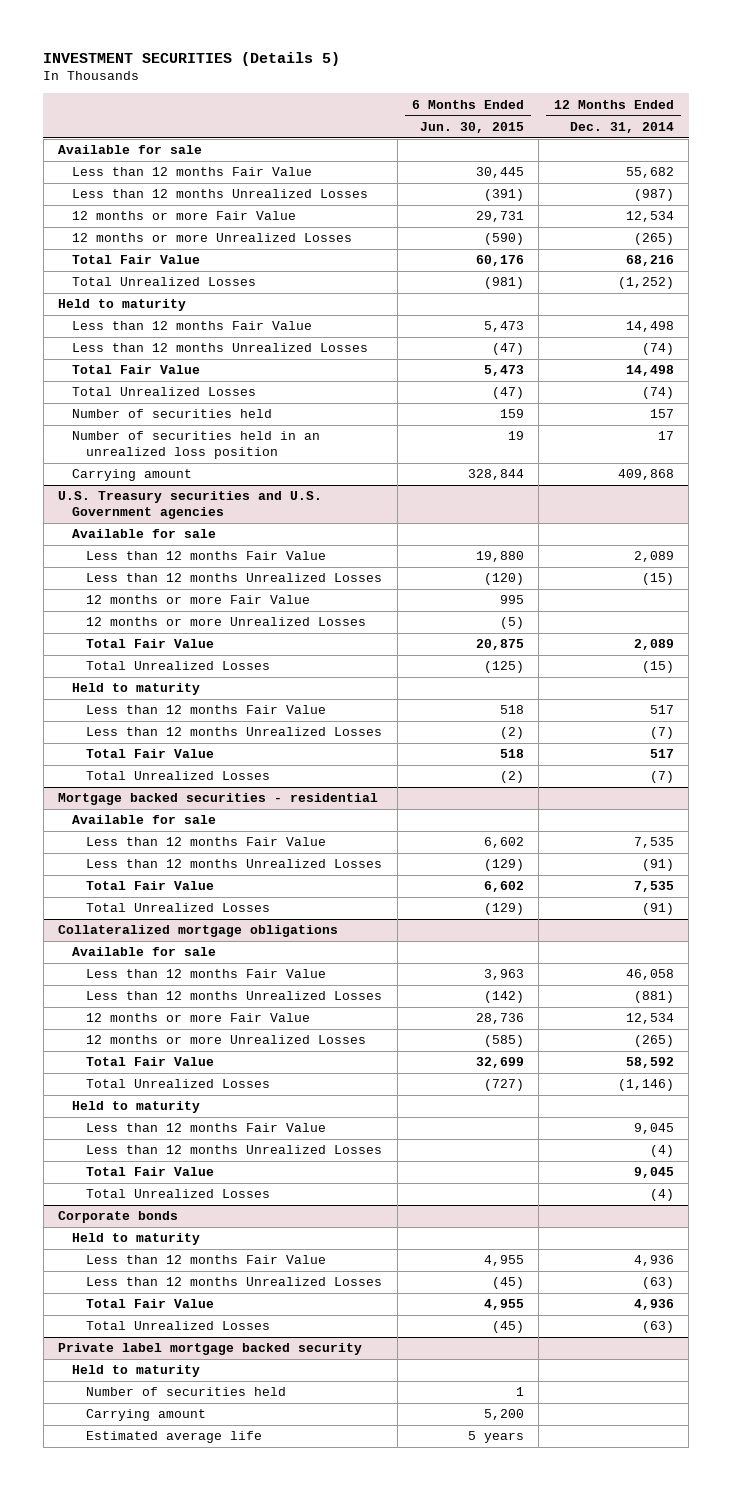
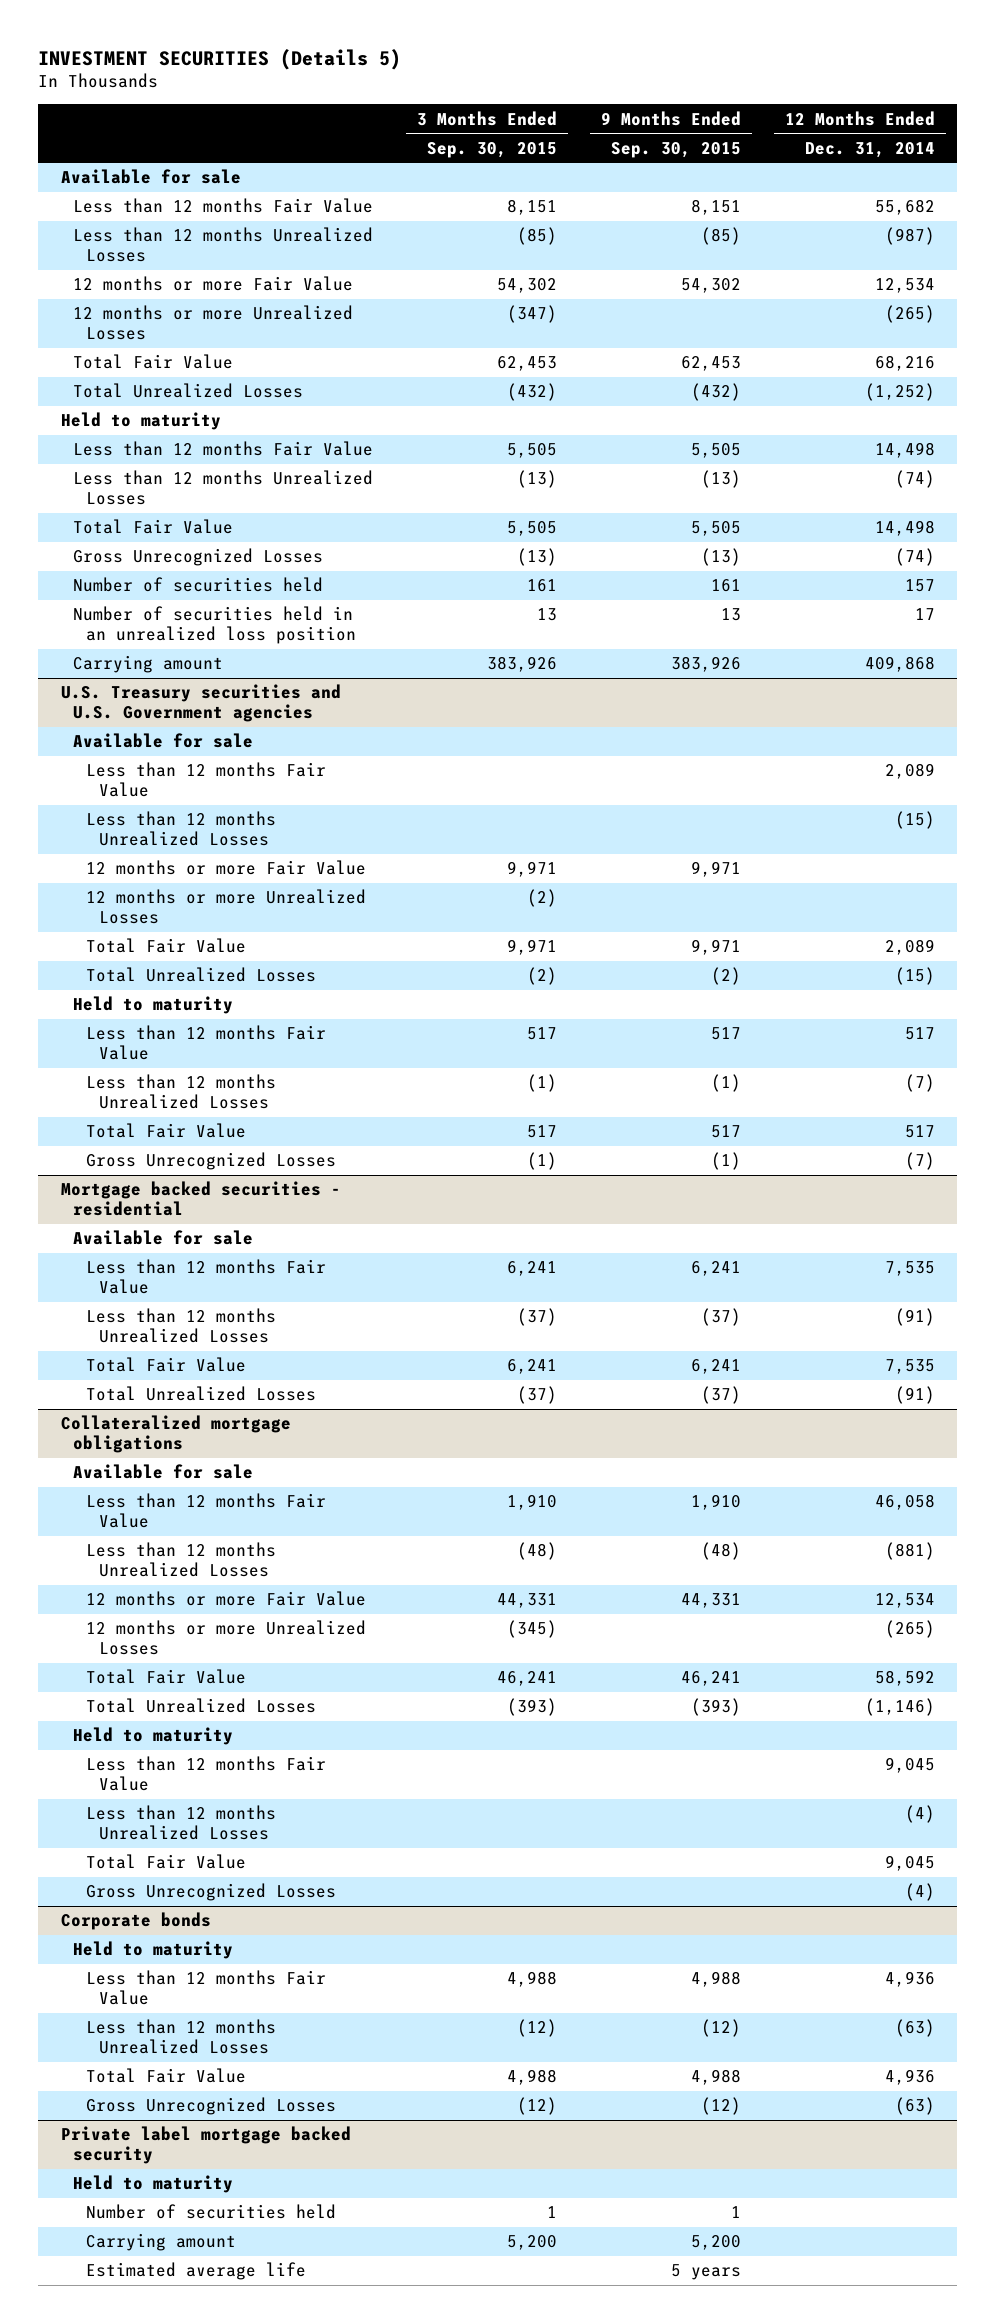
- | 6 Months Ended Jun. 30, 2015 | 12 Months Ended Dec. 31, 2014
+ | 3 Months Ended Sep. 30, 2015 | 9 Months Ended Sep. 30, 2015 | 12 Months Ended Dec. 31, 2014
- Total Unrealized Losses | (47) | (74)
+ Gross Unrecognized Losses | (13) | (13) | (74)
@ U.S. Treasury securities and U.S. Government agencies
- Total Unrealized Losses | (2) | (7)
+ Gross Unrecognized Losses | (1) | (1) | (7)
@ Collateralized mortgage obligations
- Total Unrealized Losses | | (4)
+ Gross Unrecognized Losses | | | (4)
@ Corporate bonds
- Total Unrealized Losses | (45) | (63)
+ Gross Unrecognized Losses | (12) | (12) | (63)

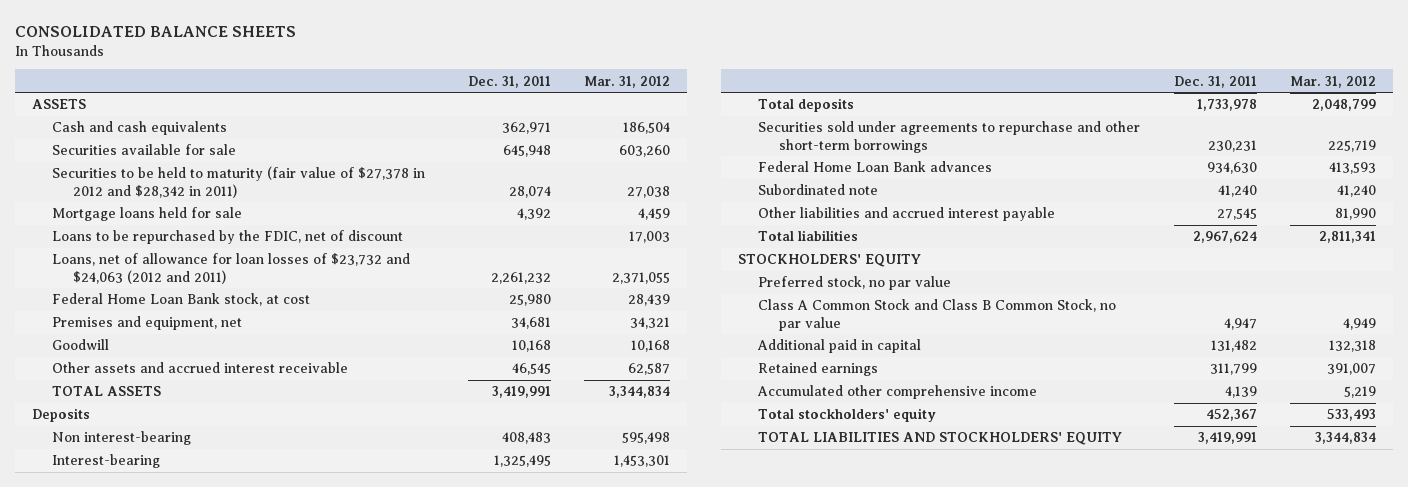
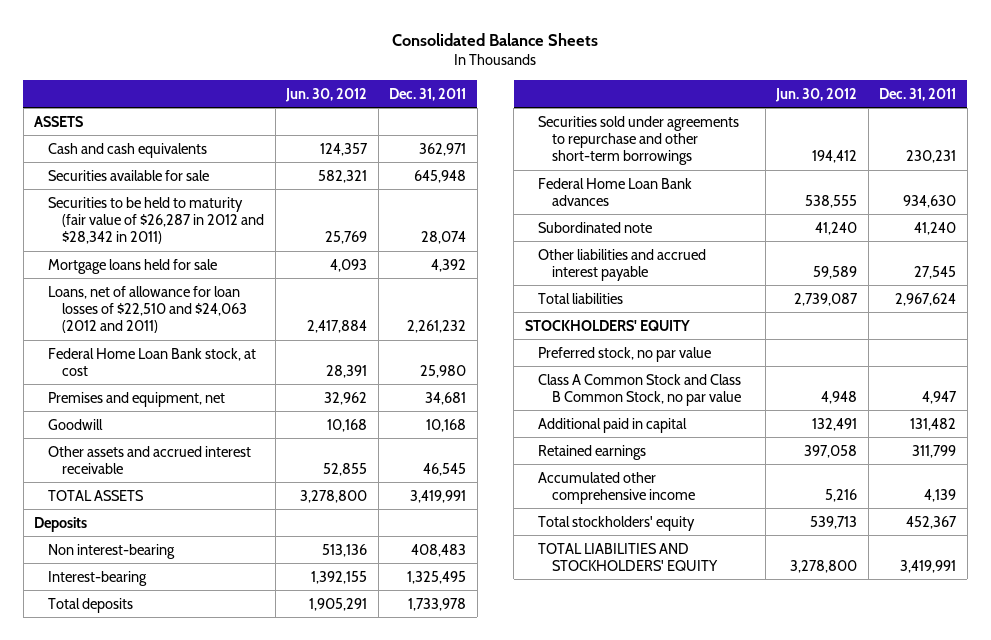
- CONSOLIDATED BALANCE SHEETS
+ Consolidated Balance Sheets
- | Dec. 31, 2011 | Mar. 31, 2012
+ | Jun. 30, 2012 | Dec. 31, 2011
- Securities to be held to maturity (fair value of $27,378 in 2012 and $28,342 in 2011) | 28,074 | 27,038
+ Securities to be held to maturity (fair value of $26,287 in 2012 and $28,342 in 2011) | 25,769 | 28,074
- Loans to be repurchased by the FDIC, net of discount | | 17,003
- Loans, net of allowance for loan losses of $23,732 and $24,063 (2012 and 2011) | 2,261,232 | 2,371,055
+ Loans, net of allowance for loan losses of $22,510 and $24,063 (2012 and 2011) | 2,417,884 | 2,261,232

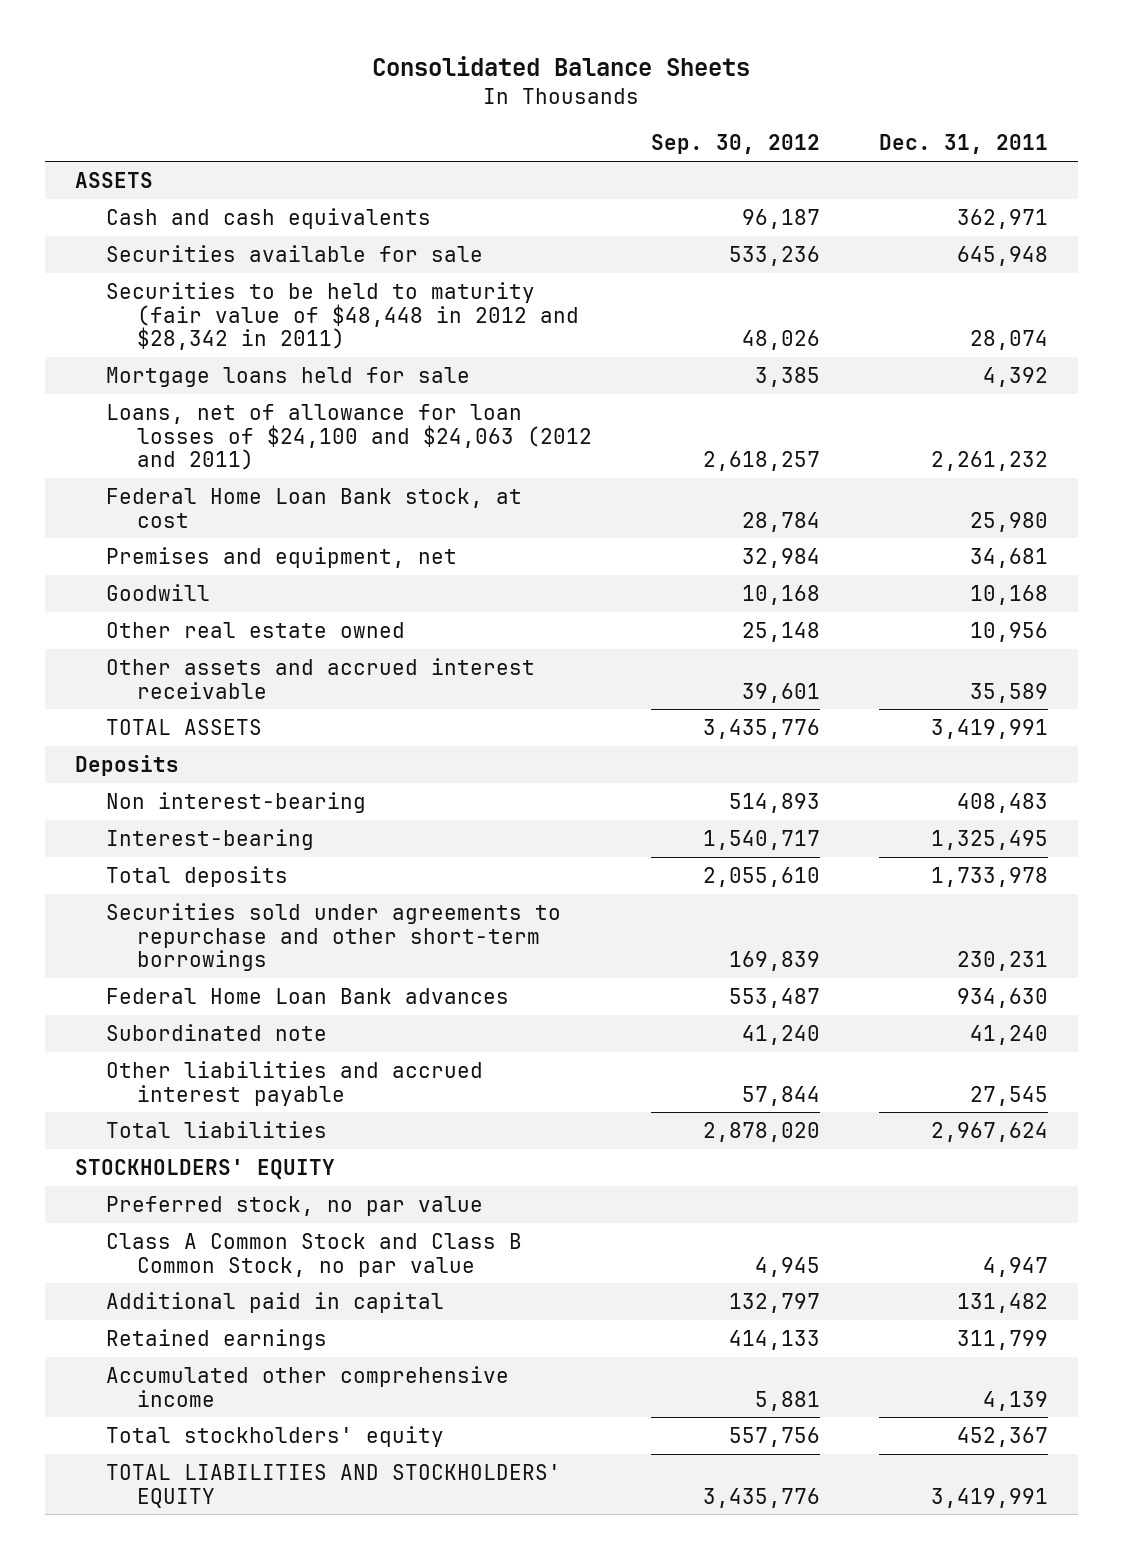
- | Jun. 30, 2012 | Dec. 31, 2011
+ | Sep. 30, 2012 | Dec. 31, 2011
- Securities to be held to maturity (fair value of $26,287 in 2012 and $28,342 in 2011) | 25,769 | 28,074
+ Securities to be held to maturity (fair value of $48,448 in 2012 and $28,342 in 2011) | 48,026 | 28,074
- Loans, net of allowance for loan losses of $22,510 and $24,063 (2012 and 2011) | 2,417,884 | 2,261,232
+ Loans, net of allowance for loan losses of $24,100 and $24,063 (2012 and 2011) | 2,618,257 | 2,261,232
- Other assets and accrued interest receivable | 52,855 | 46,545
+ Other real estate owned | 25,148 | 10,956
+ Other assets and accrued interest receivable | 39,601 | 35,589

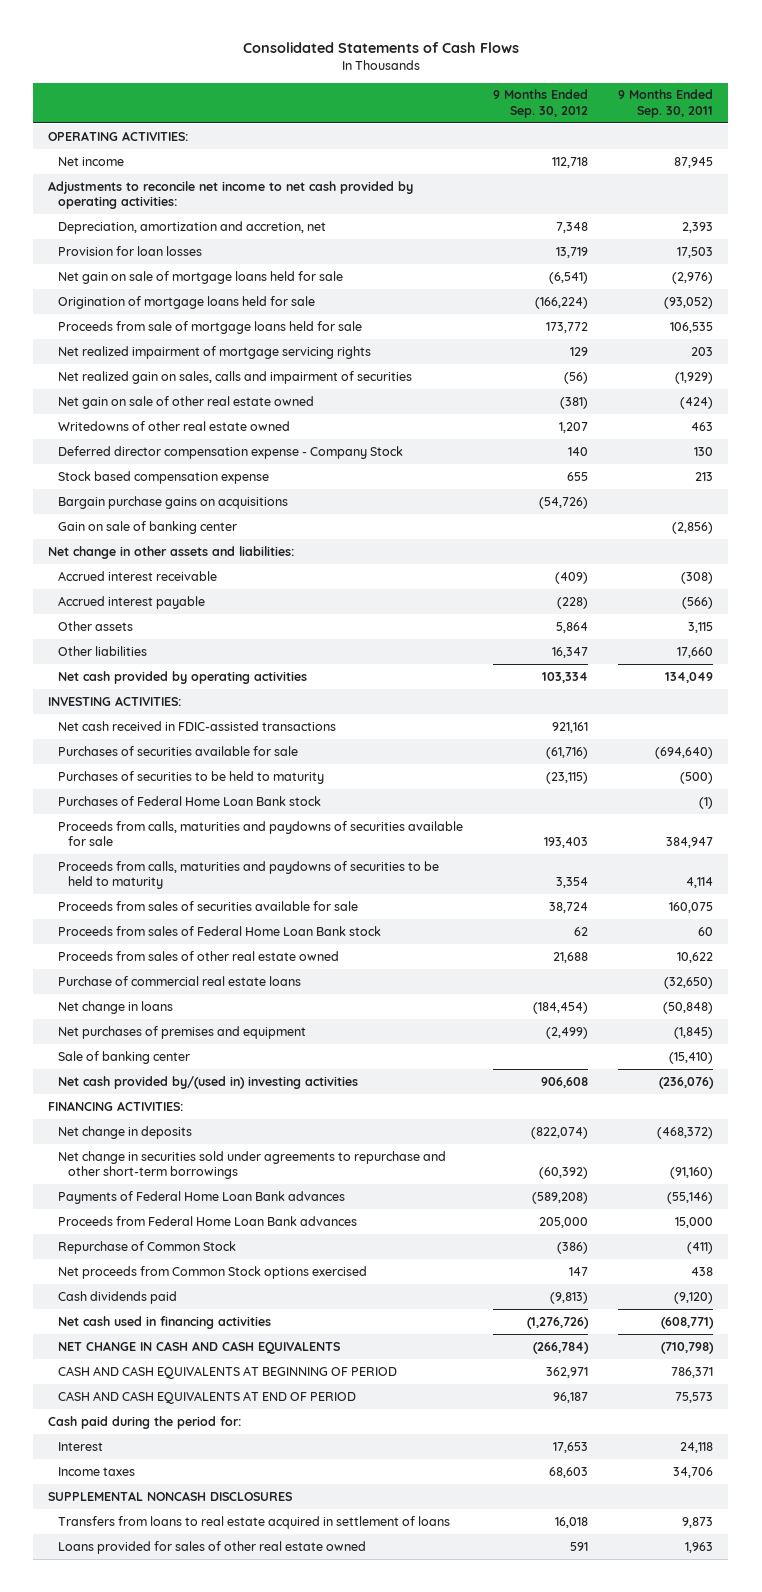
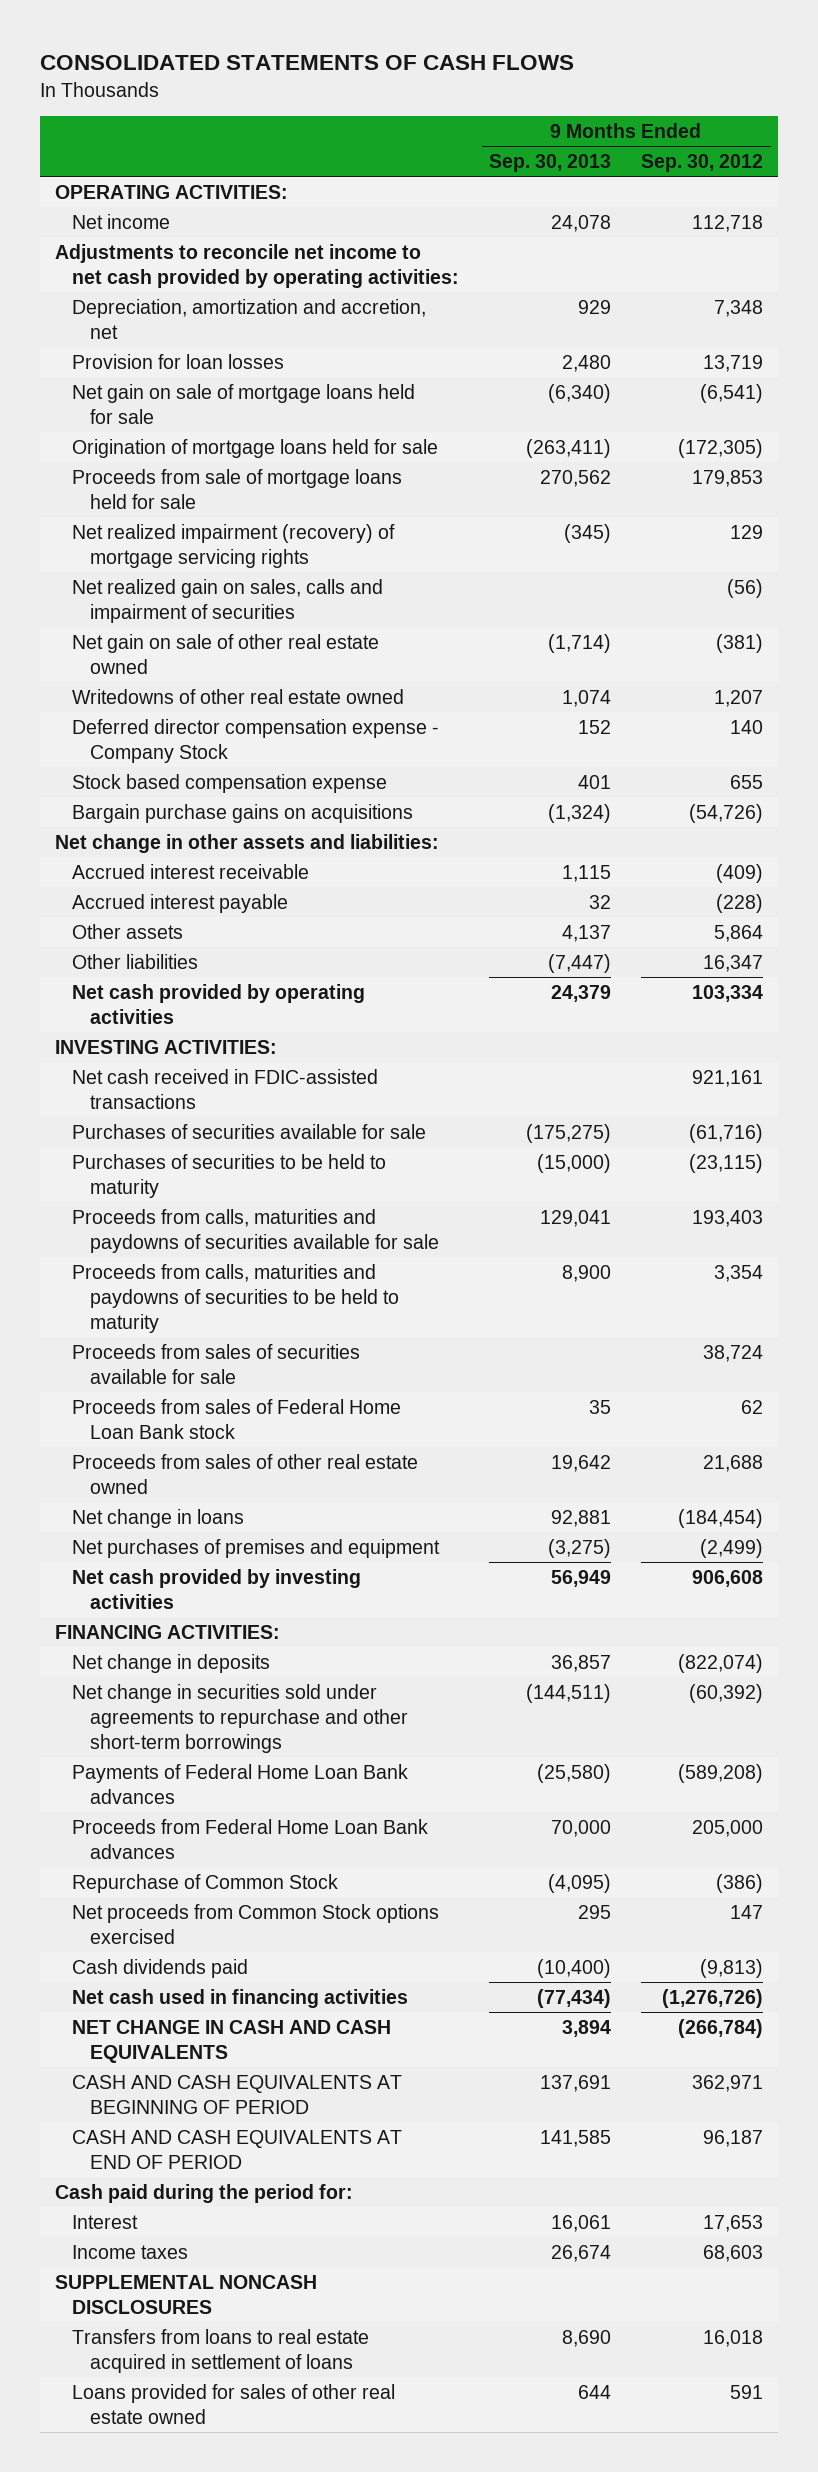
- Consolidated Statements of Cash Flows
+ CONSOLIDATED STATEMENTS OF CASH FLOWS
- | 9 Months Ended Sep. 30, 2012 | 9 Months Ended Sep. 30, 2011
+ | 9 Months Ended Sep. 30, 2013 | 9 Months Ended Sep. 30, 2012
- Origination of mortgage loans held for sale | (166,224) | (93,052)
- Proceeds from sale of mortgage loans held for sale | 173,772 | 106,535
- Net realized impairment of mortgage servicing rights | 129 | 203
+ Origination of mortgage loans held for sale | (263,411) | (172,305)
+ Proceeds from sale of mortgage loans held for sale | 270,562 | 179,853
+ Net realized impairment (recovery) of mortgage servicing rights | (345) | 129
- Gain on sale of banking center | | (2,856)
- Purchases of Federal Home Loan Bank stock | | (1)
- Purchase of commercial real estate loans | | (32,650)
- Sale of banking center | | (15,410)
- Net cash provided by/(used in) investing activities | 906,608 | (236,076)
+ Net cash provided by investing activities | 56,949 | 906,608

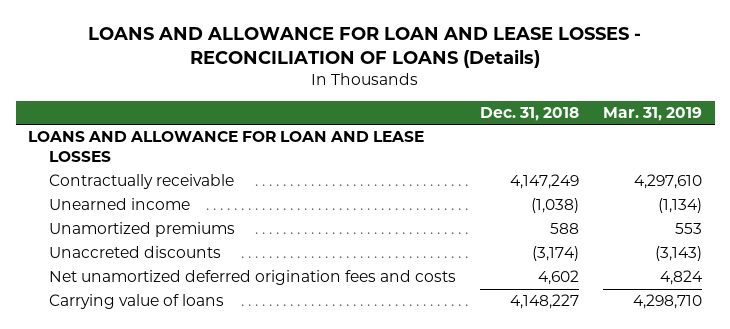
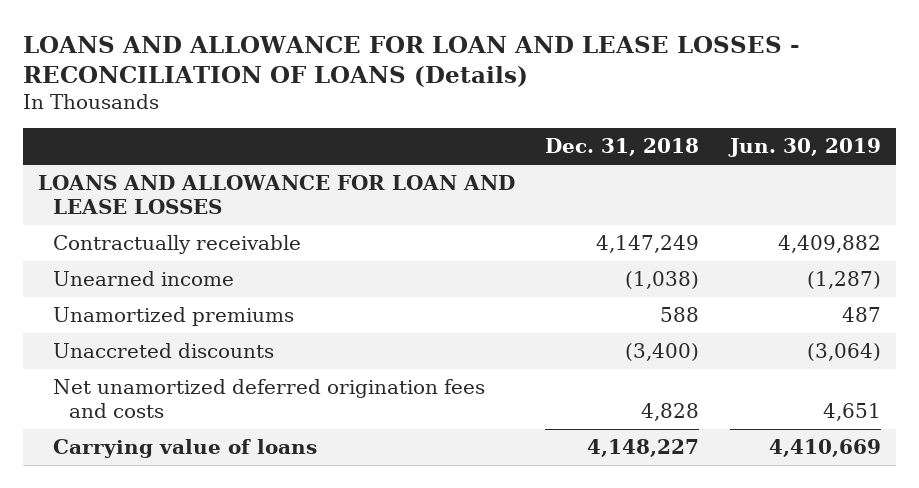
- | Dec. 31, 2018 | Mar. 31, 2019
+ | Dec. 31, 2018 | Jun. 30, 2019
- Unaccreted discounts | (3,174) | (3,143)
- Net unamortized deferred origination fees and costs | 4,602 | 4,824
+ Unaccreted discounts | (3,400) | (3,064)
+ Net unamortized deferred origination fees and costs | 4,828 | 4,651

